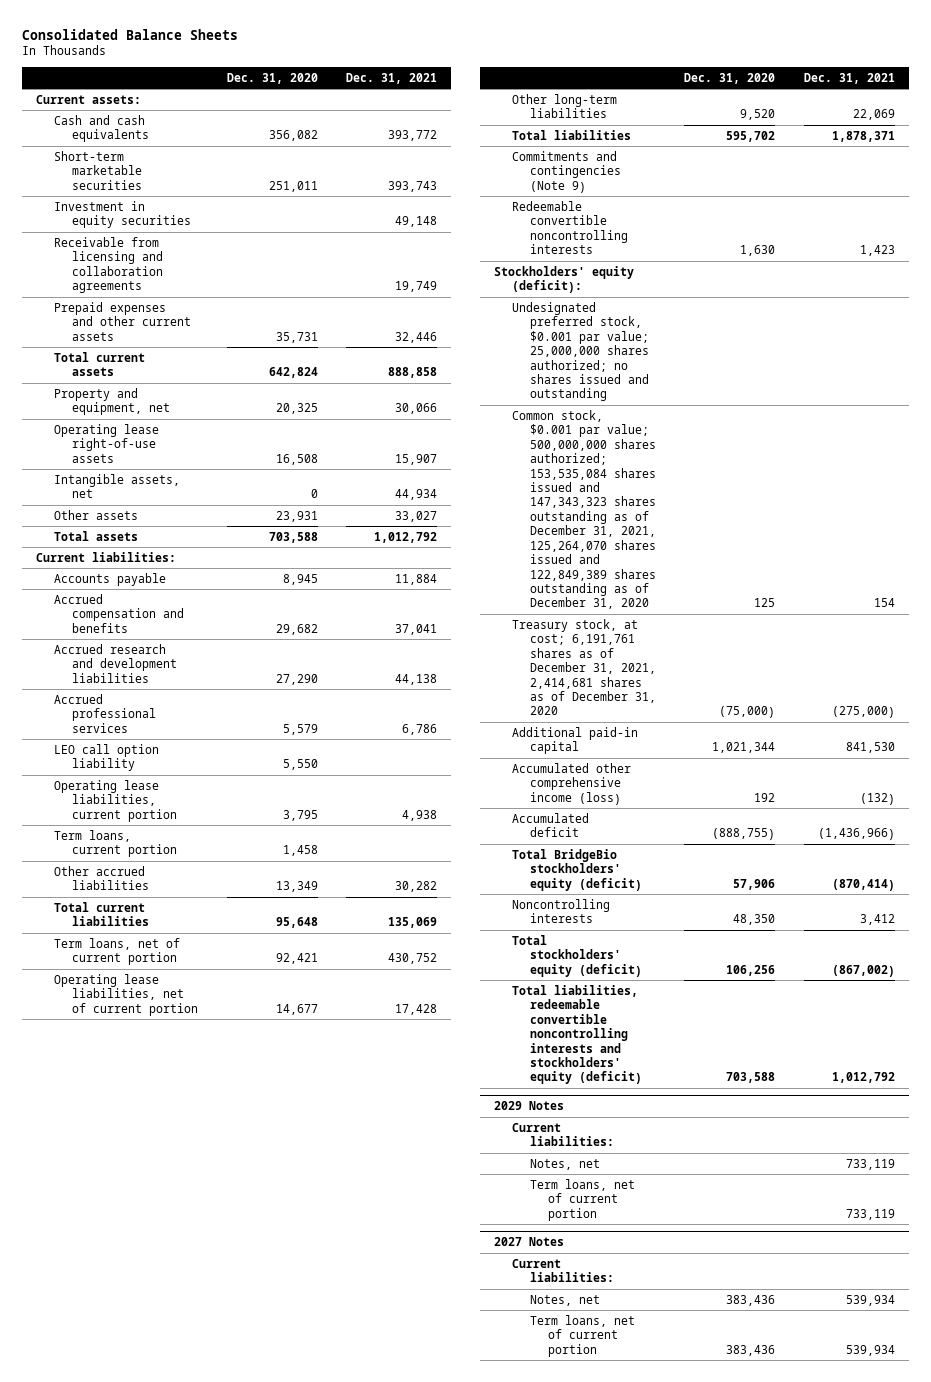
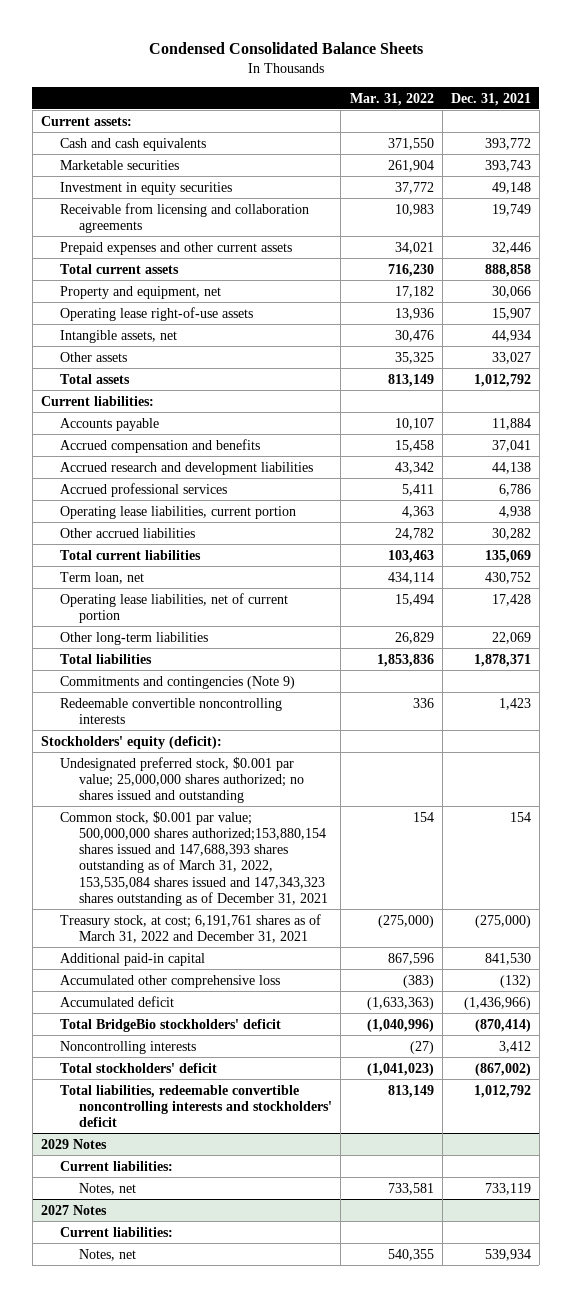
- Consolidated Balance Sheets
+ Condensed Consolidated Balance Sheets
- | Dec. 31, 2020 | Dec. 31, 2021
+ | Mar. 31, 2022 | Dec. 31, 2021
- Short-term marketable securities | 251,011 | 393,743
+ Marketable securities | 261,904 | 393,743
- LEO call option liability | 5,550 |
- Term loans, current portion | 1,458 |
- Term loans, net of current portion | 92,421 | 430,752
+ Term loan, net | 434,114 | 430,752
- Common stock, $0.001 par value; 500,000,000 shares authorized; 153,535,084 shares issued and 147,343,323 shares outstanding as of December 31, 2021, 125,264,070 shares issued and 122,849,389 shares outstanding as of December 31, 2020 | 125 | 154
- Treasury stock, at cost; 6,191,761 shares as of December 31, 2021, 2,414,681 shares as of December 31, 2020 | (75,000) | (275,000)
+ Common stock, $0.001 par value; 500,000,000 shares authorized;153,880,154 shares issued and 147,688,393 shares outstanding as of March 31, 2022, 153,535,084 shares issued and 147,343,323 shares outstanding as of December 31, 2021 | 154 | 154
+ Treasury stock, at cost; 6,191,761 shares as of March 31, 2022 and December 31, 2021 | (275,000) | (275,000)
- Accumulated other comprehensive income (loss) | 192 | (132)
+ Accumulated other comprehensive loss | (383) | (132)
- Total BridgeBio stockholders' equity (deficit) | 57,906 | (870,414)
+ Total BridgeBio stockholders' deficit | (1,040,996) | (870,414)
- Total stockholders' equity (deficit) | 106,256 | (867,002)
- Total liabilities, redeemable convertible noncontrolling interests and stockholders' equity (deficit) | 703,588 | 1,012,792
+ Total stockholders' deficit | (1,041,023) | (867,002)
+ Total liabilities, redeemable convertible noncontrolling interests and stockholders' deficit | 813,149 | 1,012,792
@ 2029 Notes
- Term loans, net of current portion | | 733,119
@ 2027 Notes
- Term loans, net of current portion | 383,436 | 539,934

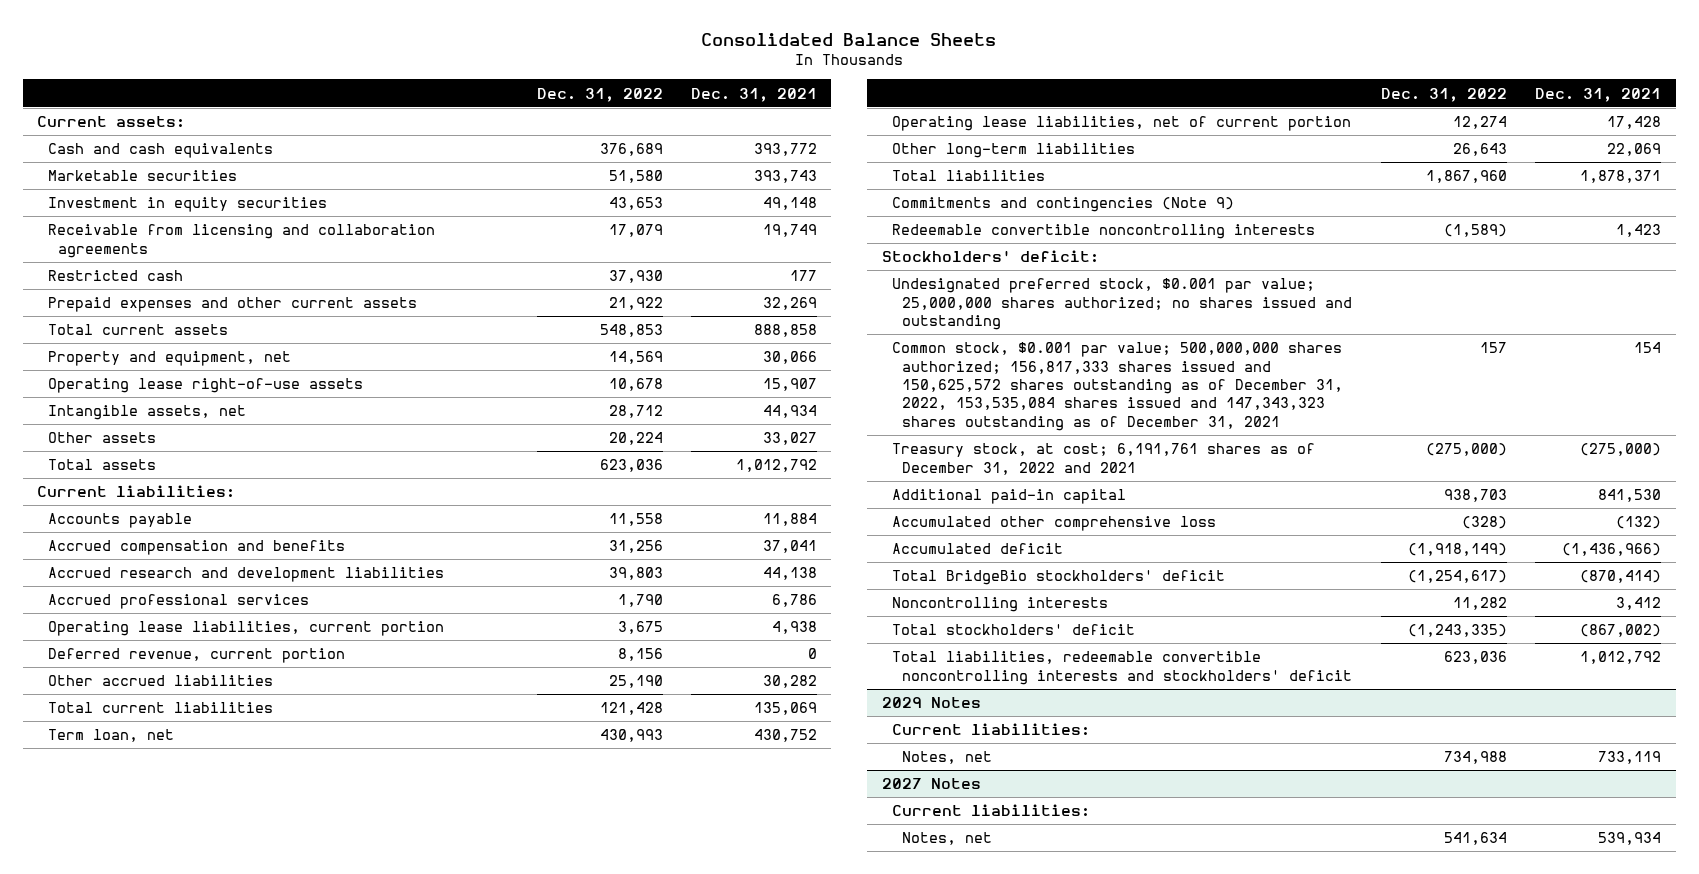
- Condensed Consolidated Balance Sheets
+ Consolidated Balance Sheets
- | Mar. 31, 2022 | Dec. 31, 2021
+ | Dec. 31, 2022 | Dec. 31, 2021
- Prepaid expenses and other current assets | 34,021 | 32,446
+ Restricted cash | 37,930 | 177
+ Prepaid expenses and other current assets | 21,922 | 32,269
+ Deferred revenue, current portion | 8,156 | 0
- Stockholders' equity (deficit):
+ Stockholders' deficit:
- Common stock, $0.001 par value; 500,000,000 shares authorized;153,880,154 shares issued and 147,688,393 shares outstanding as of March 31, 2022, 153,535,084 shares issued and 147,343,323 shares outstanding as of December 31, 2021 | 154 | 154
- Treasury stock, at cost; 6,191,761 shares as of March 31, 2022 and December 31, 2021 | (275,000) | (275,000)
+ Common stock, $0.001 par value; 500,000,000 shares authorized; 156,817,333 shares issued and 150,625,572 shares outstanding as of December 31, 2022, 153,535,084 shares issued and 147,343,323 shares outstanding as of December 31, 2021 | 157 | 154
+ Treasury stock, at cost; 6,191,761 shares as of December 31, 2022 and 2021 | (275,000) | (275,000)

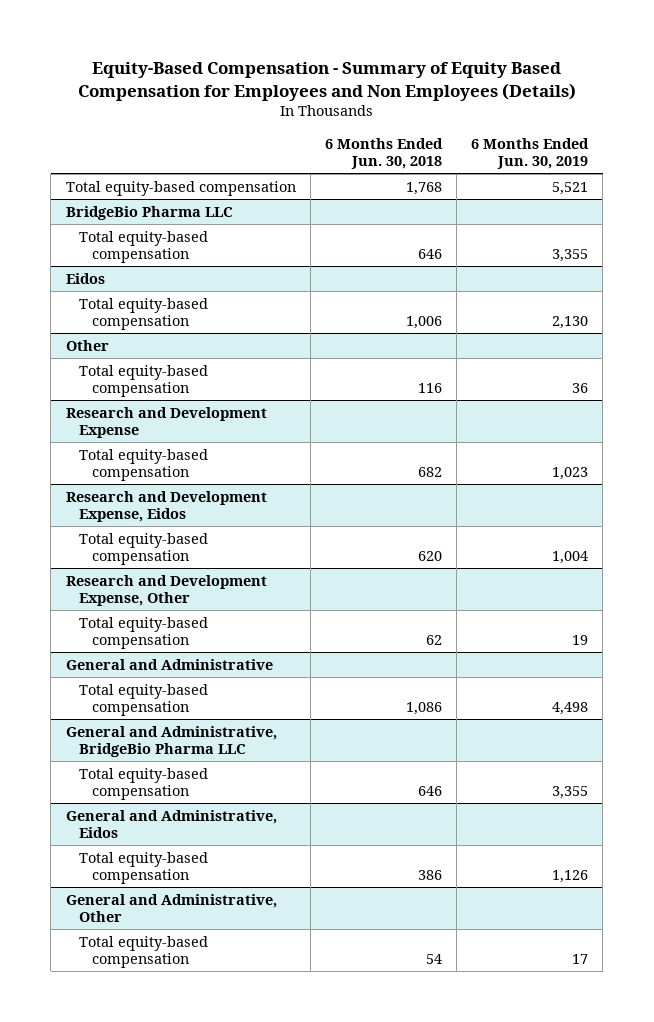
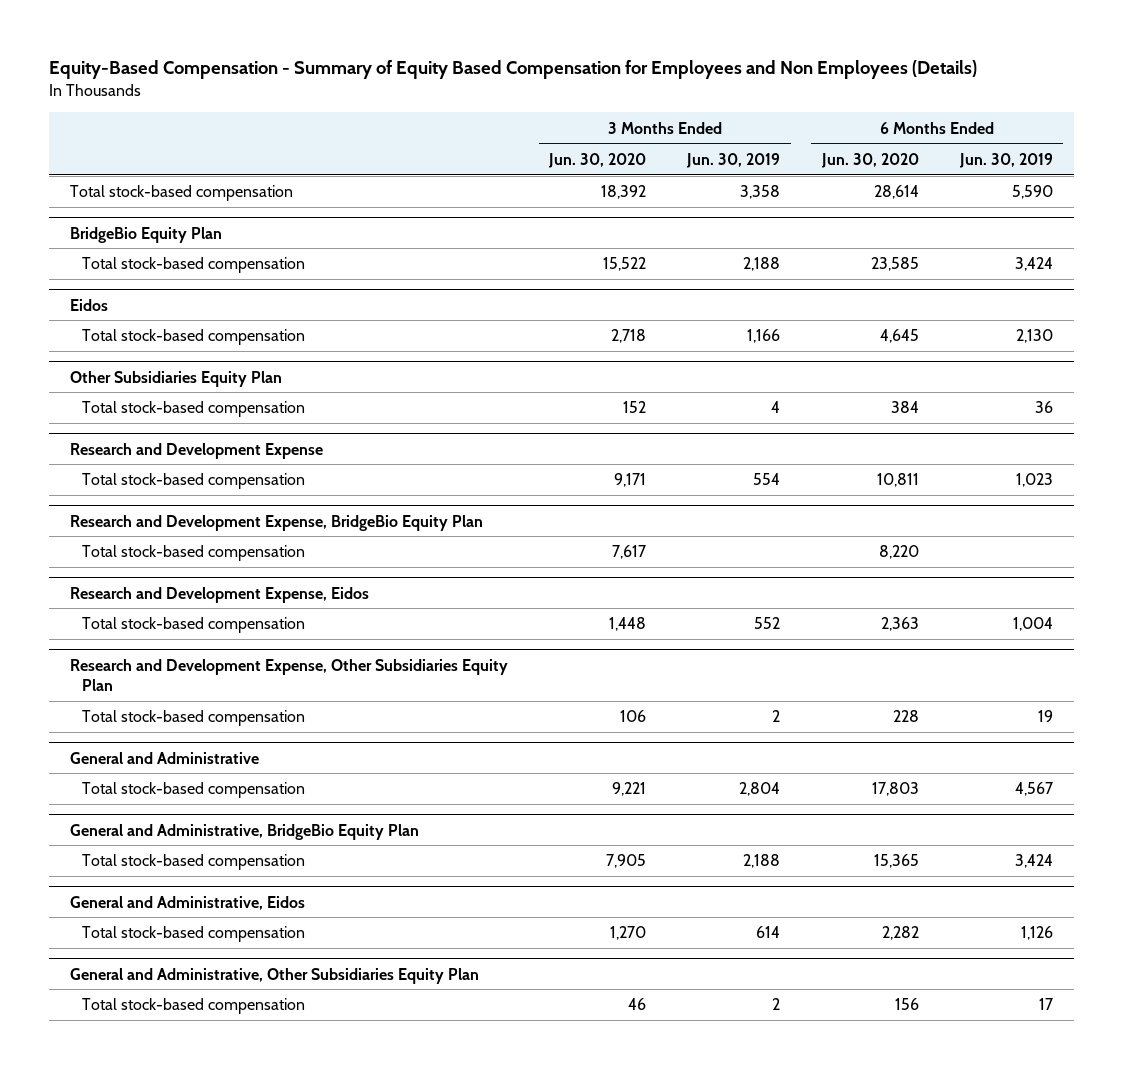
- | 6 Months Ended Jun. 30, 2018 | 6 Months Ended Jun. 30, 2019
+ | 3 Months Ended Jun. 30, 2020 | 3 Months Ended Jun. 30, 2019 | 6 Months Ended Jun. 30, 2020 | 6 Months Ended Jun. 30, 2019
- Total equity-based compensation | 1,768 | 5,521
- BridgeBio Pharma LLC
- Total equity-based compensation | 646 | 3,355
+ Total stock-based compensation | 18,392 | 3,358 | 28,614 | 5,590
+ BridgeBio Equity Plan
+ Total stock-based compensation | 15,522 | 2,188 | 23,585 | 3,424
@ Eidos
- Total equity-based compensation | 1,006 | 2,130
- Other
- Total equity-based compensation | 116 | 36
@ Eidos
+ Total stock-based compensation | 2,718 | 1,166 | 4,645 | 2,130
+ Other Subsidiaries Equity Plan
+ Total stock-based compensation | 152 | 4 | 384 | 36
@ Research and Development Expense
- Total equity-based compensation | 682 | 1,023
+ Total stock-based compensation | 9,171 | 554 | 10,811 | 1,023
+ Research and Development Expense, BridgeBio Equity Plan
+ Total stock-based compensation | 7,617 | | 8,220 |
@ Research and Development Expense, Eidos
- Total equity-based compensation | 620 | 1,004
- Research and Development Expense, Other
- Total equity-based compensation | 62 | 19
@ Research and Development Expense, Eidos
+ Total stock-based compensation | 1,448 | 552 | 2,363 | 1,004
+ Research and Development Expense, Other Subsidiaries Equity Plan
+ Total stock-based compensation | 106 | 2 | 228 | 19
@ General and Administrative
- Total equity-based compensation | 1,086 | 4,498
- General and Administrative, BridgeBio Pharma LLC
- Total equity-based compensation | 646 | 3,355
@ General and Administrative
+ Total stock-based compensation | 9,221 | 2,804 | 17,803 | 4,567
+ General and Administrative, BridgeBio Equity Plan
+ Total stock-based compensation | 7,905 | 2,188 | 15,365 | 3,424
@ General and Administrative, Eidos
- Total equity-based compensation | 386 | 1,126
- General and Administrative, Other
- Total equity-based compensation | 54 | 17
@ General and Administrative, Eidos
+ Total stock-based compensation | 1,270 | 614 | 2,282 | 1,126
+ General and Administrative, Other Subsidiaries Equity Plan
+ Total stock-based compensation | 46 | 2 | 156 | 17

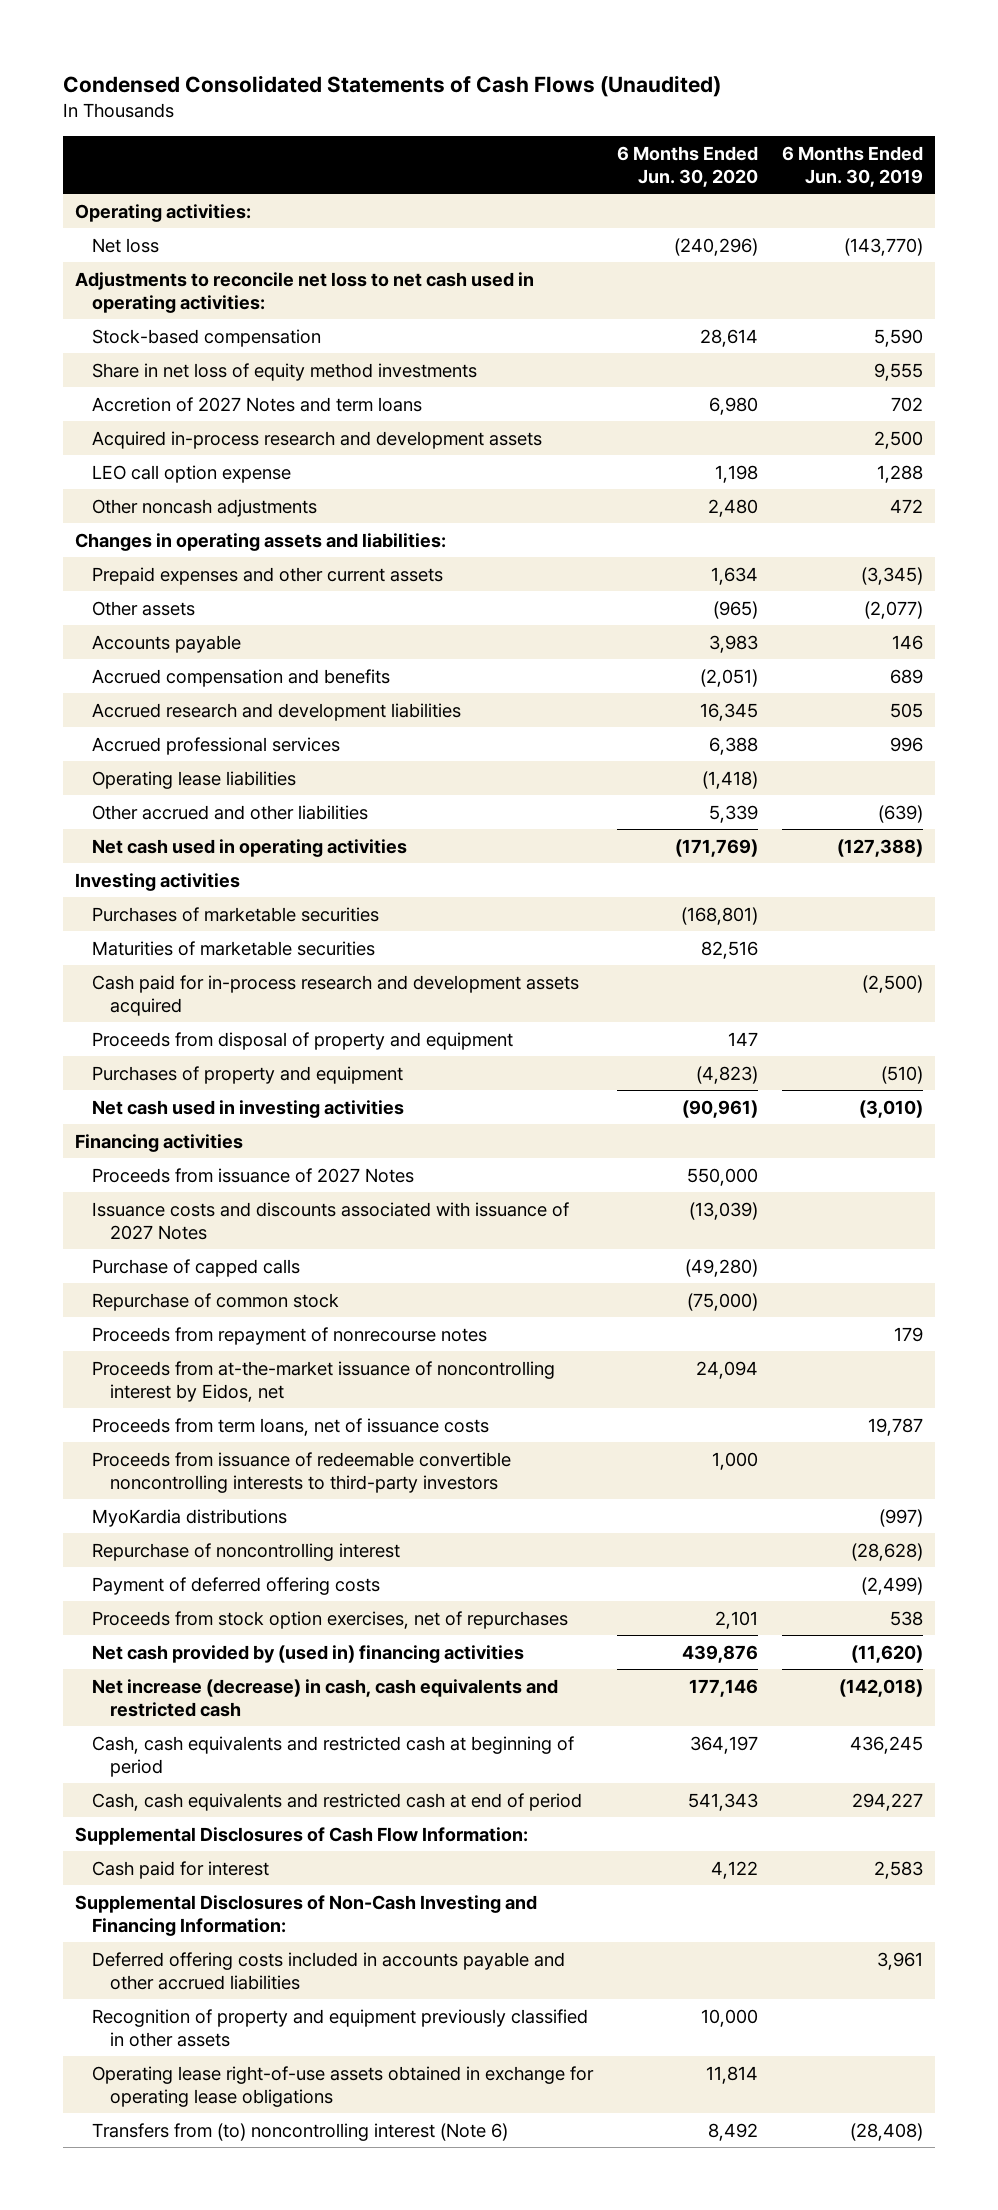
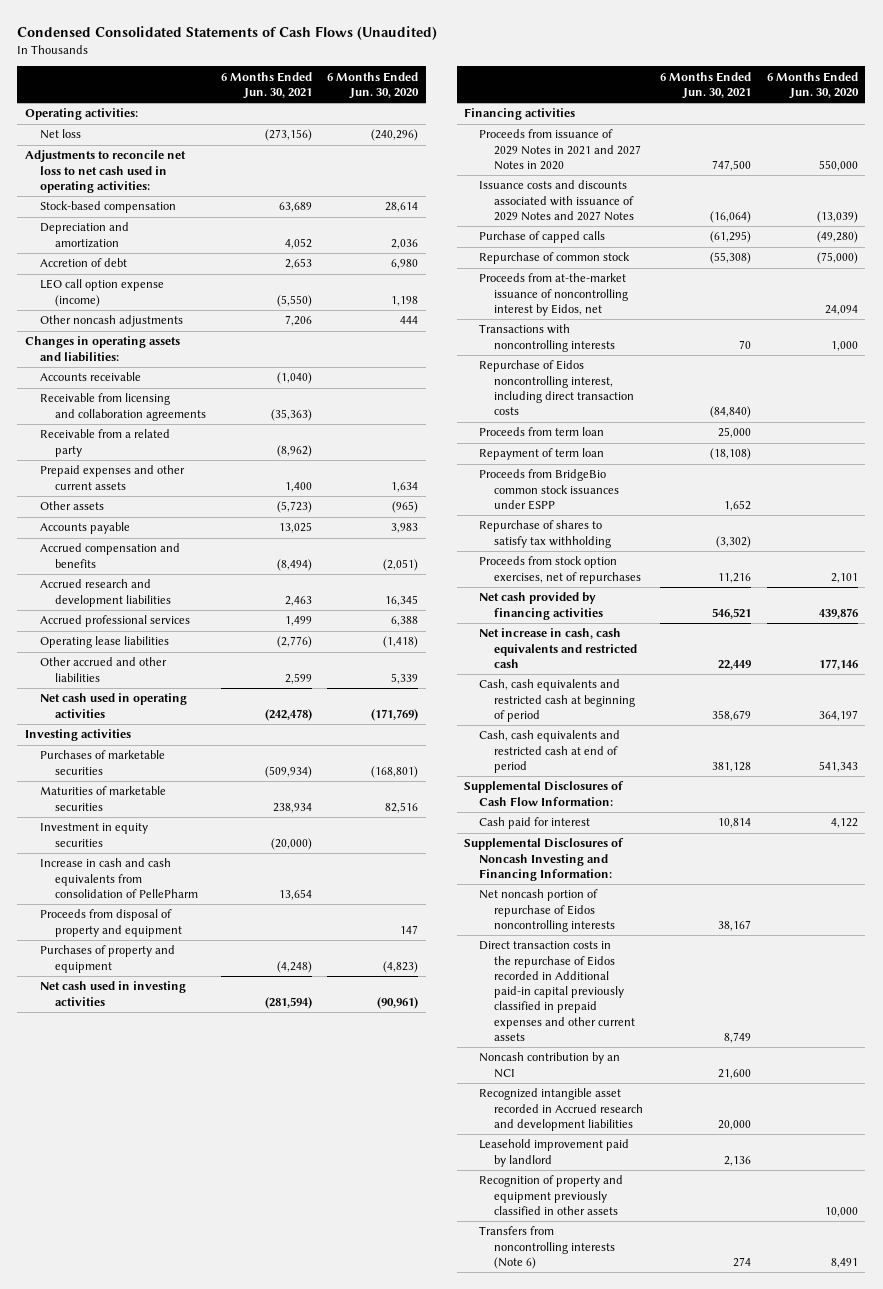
- | 6 Months Ended Jun. 30, 2020 | 6 Months Ended Jun. 30, 2019
+ | 6 Months Ended Jun. 30, 2021 | 6 Months Ended Jun. 30, 2020
- Share in net loss of equity method investments | | 9,555
- Accretion of 2027 Notes and term loans | 6,980 | 702
- Acquired in-process research and development assets | | 2,500
- LEO call option expense | 1,198 | 1,288
- Other noncash adjustments | 2,480 | 472
+ Depreciation and amortization | 4,052 | 2,036
+ Accretion of debt | 2,653 | 6,980
+ LEO call option expense (income) | (5,550) | 1,198
+ Other noncash adjustments | 7,206 | 444
+ Accounts receivable | (1,040) |
+ Receivable from licensing and collaboration agreements | (35,363) |
+ Receivable from a related party | (8,962) |
- Cash paid for in-process research and development assets acquired | | (2,500)
+ Investment in equity securities | (20,000) |
+ Increase in cash and cash equivalents from consolidation of PellePharm | 13,654 |
- Proceeds from issuance of 2027 Notes | 550,000 |
- Issuance costs and discounts associated with issuance of 2027 Notes | (13,039) |
+ Proceeds from issuance of 2029 Notes in 2021 and 2027 Notes in 2020 | 747,500 | 550,000
+ Issuance costs and discounts associated with issuance of 2029 Notes and 2027 Notes | (16,064) | (13,039)
- Proceeds from repayment of nonrecourse notes | | 179
- Proceeds from term loans, net of issuance costs | | 19,787
- Proceeds from issuance of redeemable convertible noncontrolling interests to third-party investors | 1,000 |
- MyoKardia distributions | | (997)
- Repurchase of noncontrolling interest | | (28,628)
- Payment of deferred offering costs | | (2,499)
+ Transactions with noncontrolling interests | 70 | 1,000
+ Repurchase of Eidos noncontrolling interest, including direct transaction costs | (84,840) |
+ Proceeds from term loan | 25,000 |
+ Repayment of term loan | (18,108) |
+ Proceeds from BridgeBio common stock issuances under ESPP | 1,652 |
+ Repurchase of shares to satisfy tax withholding | (3,302) |
- Net cash provided by (used in) financing activities | 439,876 | (11,620)
- Net increase (decrease) in cash, cash equivalents and restricted cash | 177,146 | (142,018)
+ Net cash provided by financing activities | 546,521 | 439,876
+ Net increase in cash, cash equivalents and restricted cash | 22,449 | 177,146
- Supplemental Disclosures of Non-Cash Investing and Financing Information:
- Deferred offering costs included in accounts payable and other accrued liabilities | | 3,961
+ Supplemental Disclosures of Noncash Investing and Financing Information:
+ Net noncash portion of repurchase of Eidos noncontrolling interests | 38,167 |
+ Direct transaction costs in the repurchase of Eidos recorded in Additional paid-in capital previously classified in prepaid expenses and other current assets | 8,749 |
+ Noncash contribution by an NCI | 21,600 |
+ Recognized intangible asset recorded in Accrued research and development liabilities | 20,000 |
+ Leasehold improvement paid by landlord | 2,136 |
- Operating lease right-of-use assets obtained in exchange for operating lease obligations | 11,814 |
- Transfers from (to) noncontrolling interest (Note 6) | 8,492 | (28,408)
+ Transfers from noncontrolling interests (Note 6) | 274 | 8,491

